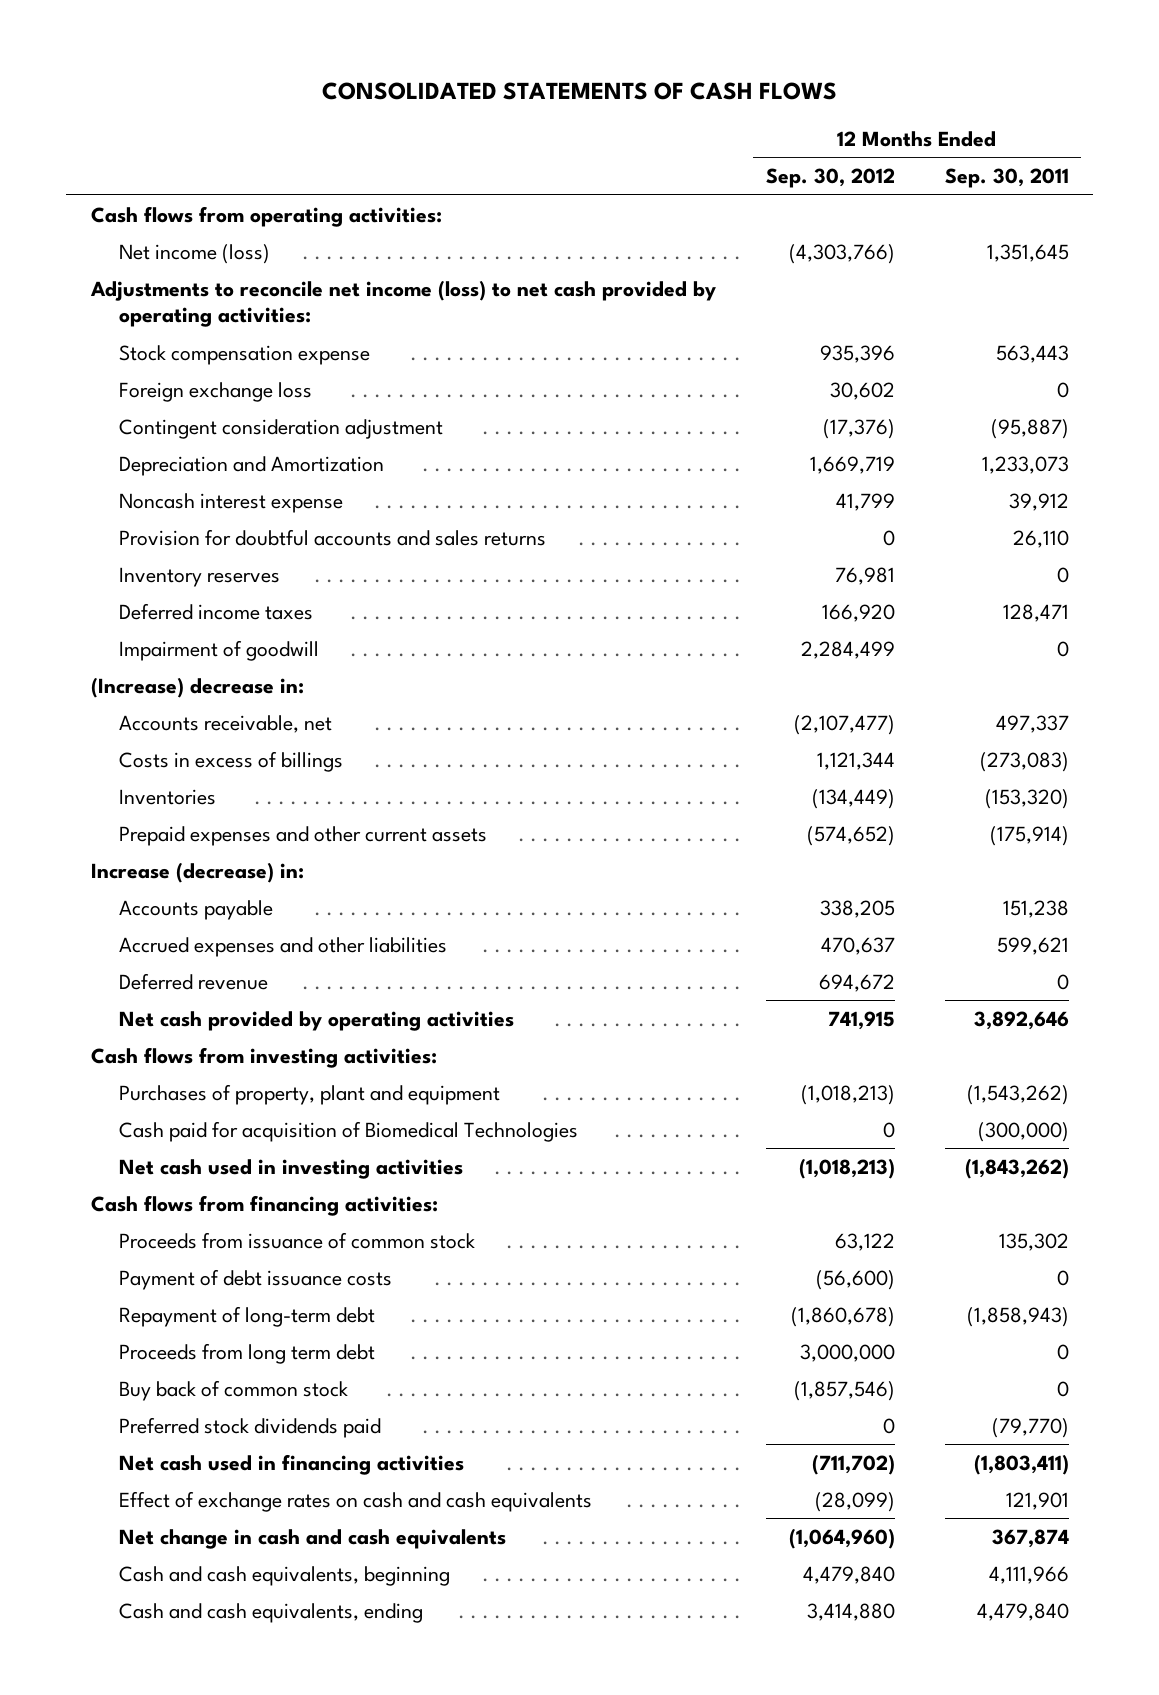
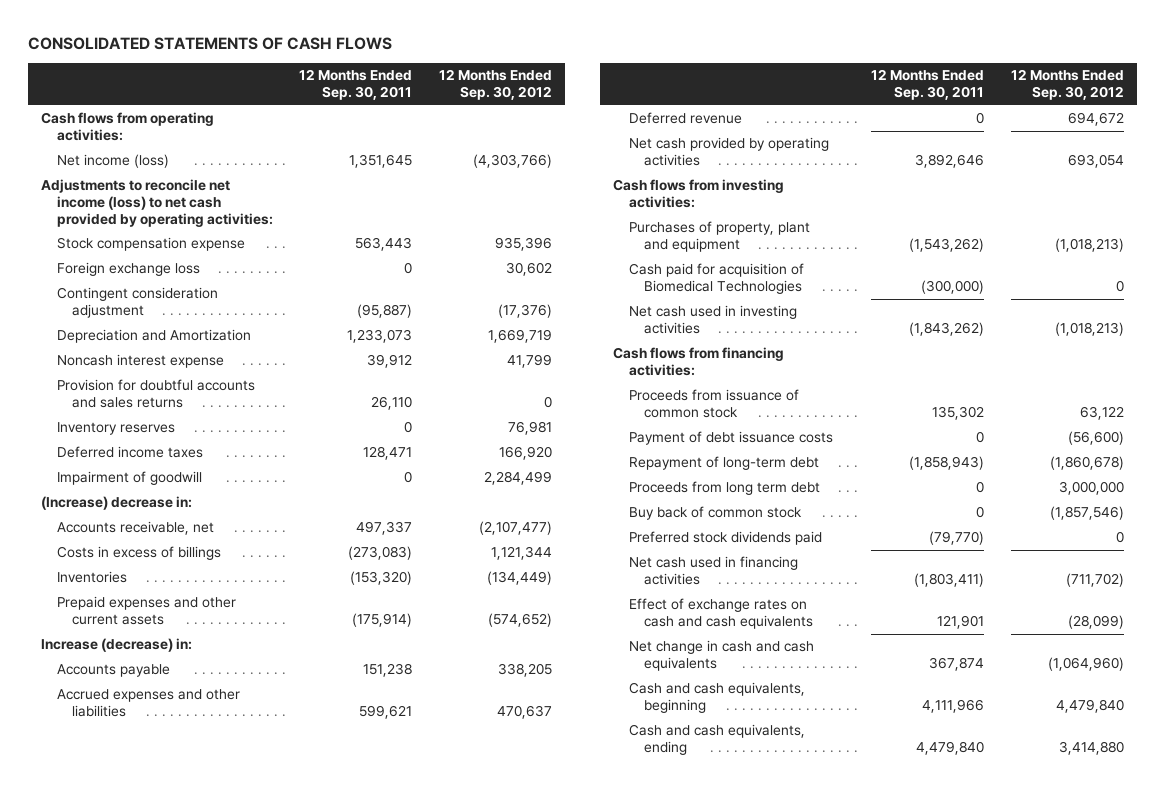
- | 12 Months Ended Sep. 30, 2012 | 12 Months Ended Sep. 30, 2011
+ | 12 Months Ended Sep. 30, 2011 | 12 Months Ended Sep. 30, 2012
- Net cash provided by operating activities | 741,915 | 3,892,646
+ Net cash provided by operating activities | 3,892,646 | 693,054

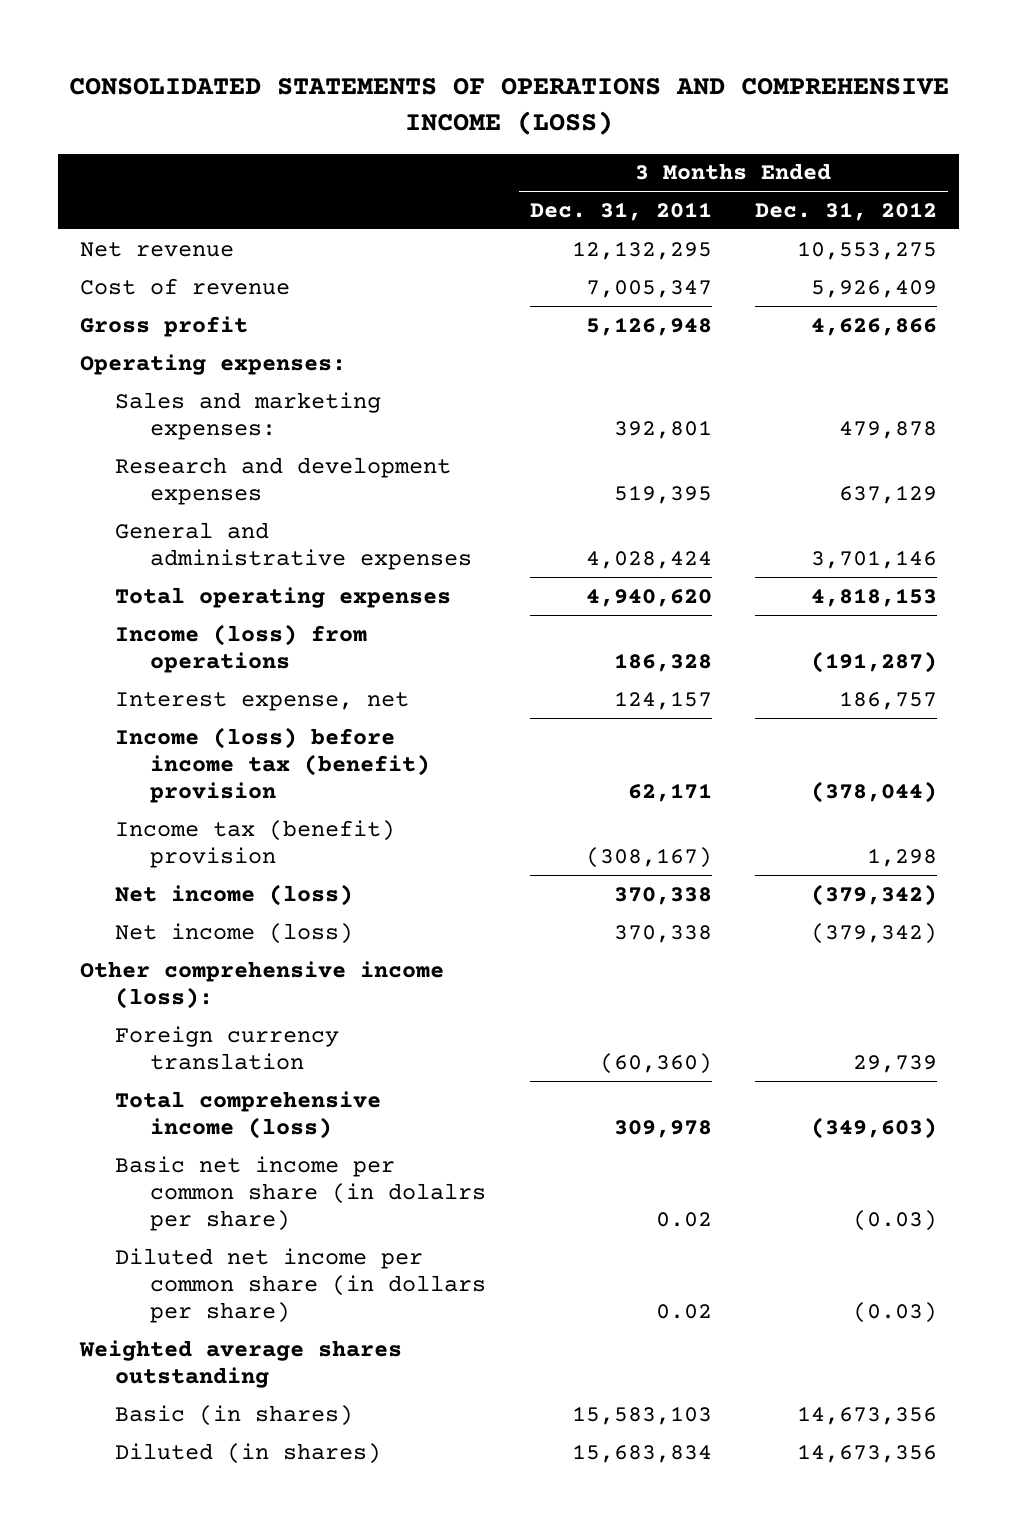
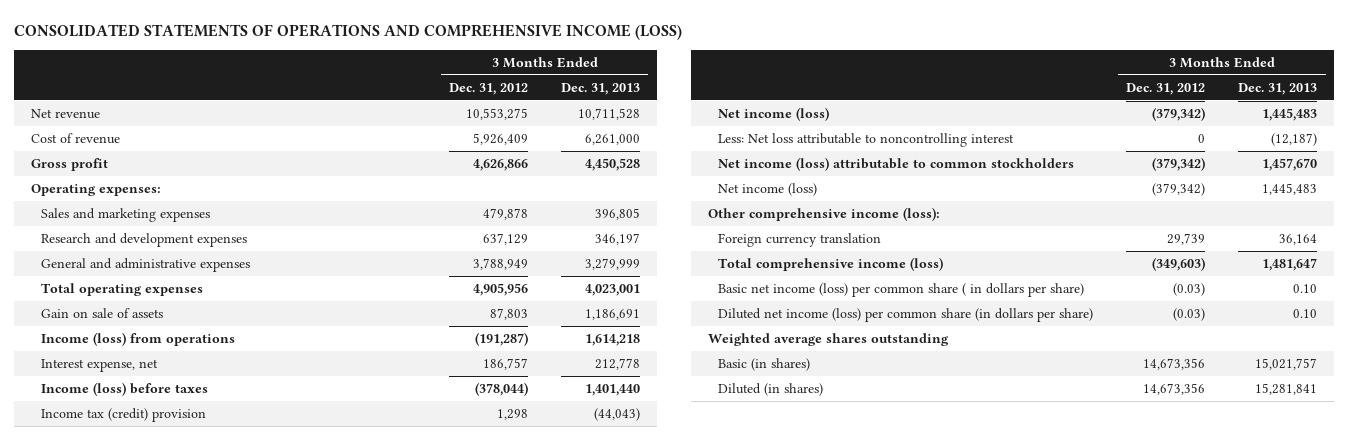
- | 3 Months Ended Dec. 31, 2011 | 3 Months Ended Dec. 31, 2012
+ | 3 Months Ended Dec. 31, 2012 | 3 Months Ended Dec. 31, 2013
- Sales and marketing expenses: | 392,801 | 479,878
+ Sales and marketing expenses | 479,878 | 396,805
- General and administrative expenses | 4,028,424 | 3,701,146
- Total operating expenses | 4,940,620 | 4,818,153
+ General and administrative expenses | 3,788,949 | 3,279,999
+ Total operating expenses | 4,905,956 | 4,023,001
+ Gain on sale of assets | 87,803 | 1,186,691
- Income (loss) before income tax (benefit) provision | 62,171 | (378,044)
- Income tax (benefit) provision | (308,167) | 1,298
+ Income (loss) before taxes | (378,044) | 1,401,440
+ Income tax (credit) provision | 1,298 | (44,043)
+ Less: Net loss attributable to noncontrolling interest | 0 | (12,187)
+ Net income (loss) attributable to common stockholders | (379,342) | 1,457,670
- Basic net income per common share (in dolalrs per share) | 0.02 | (0.03)
- Diluted net income per common share (in dollars per share) | 0.02 | (0.03)
+ Basic net income (loss) per common share ( in dollars per share) | (0.03) | 0.10
+ Diluted net income (loss) per common share (in dollars per share) | (0.03) | 0.10

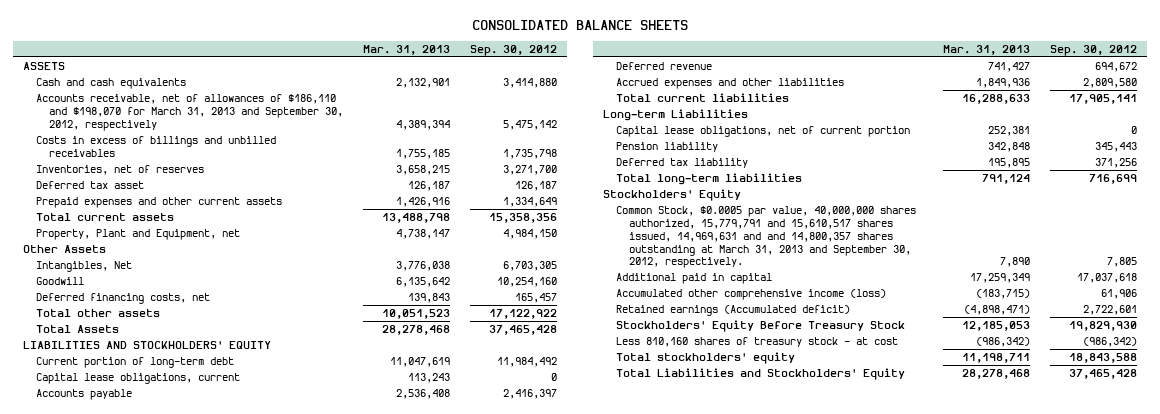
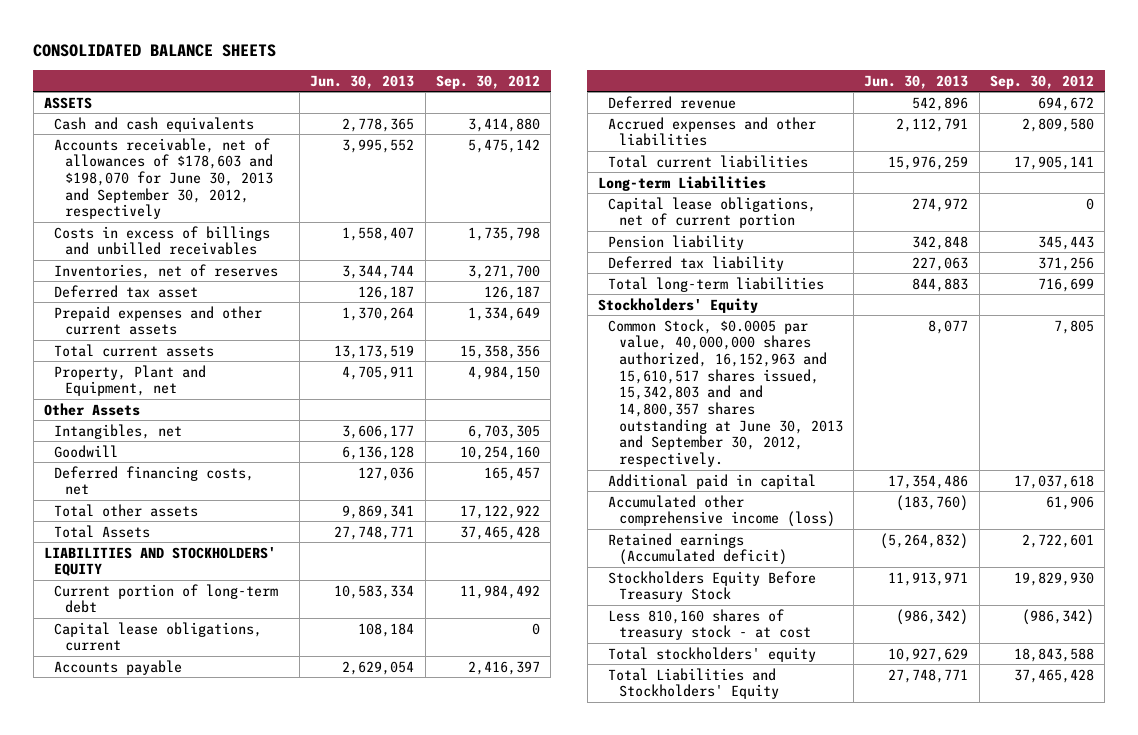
- | Mar. 31, 2013 | Sep. 30, 2012
+ | Jun. 30, 2013 | Sep. 30, 2012
- Accounts receivable, net of allowances of $186,110 and $198,070 for March 31, 2013 and September 30, 2012, respectively | 4,389,394 | 5,475,142
+ Accounts receivable, net of allowances of $178,603 and $198,070 for June 30, 2013 and September 30, 2012, respectively | 3,995,552 | 5,475,142
- Intangibles, Net | 3,776,038 | 6,703,305
+ Intangibles, net | 3,606,177 | 6,703,305
- Common Stock, $0.0005 par value, 40,000,000 shares authorized, 15,779,791 and 15,610,517 shares issued, 14,969,631 and and 14,800,357 shares outstanding at March 31, 2013 and September 30, 2012, respectively. | 7,890 | 7,805
+ Common Stock, $0.0005 par value, 40,000,000 shares authorized, 16,152,963 and 15,610,517 shares issued, 15,342,803 and and 14,800,357 shares outstanding at June 30, 2013 and September 30, 2012, respectively. | 8,077 | 7,805
- Stockholders' Equity Before Treasury Stock | 12,185,053 | 19,829,930
+ Stockholders Equity Before Treasury Stock | 11,913,971 | 19,829,930

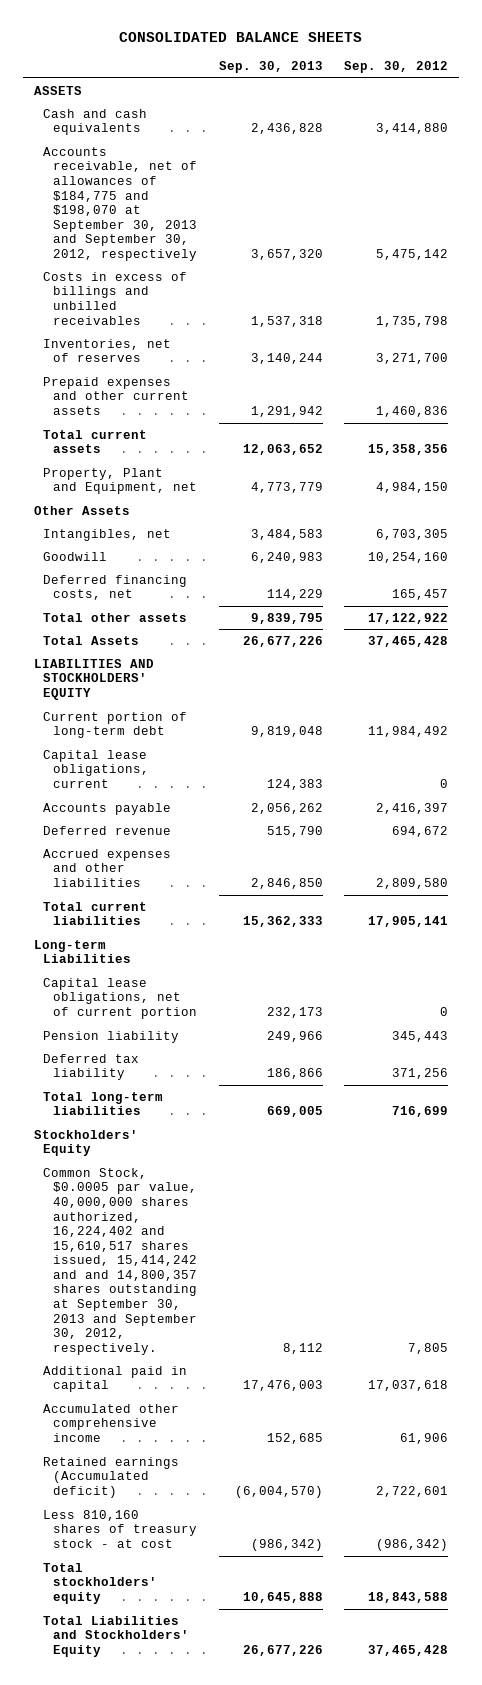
- | Jun. 30, 2013 | Sep. 30, 2012
+ | Sep. 30, 2013 | Sep. 30, 2012
- Accounts receivable, net of allowances of $178,603 and $198,070 for June 30, 2013 and September 30, 2012, respectively | 3,995,552 | 5,475,142
+ Accounts receivable, net of allowances of $184,775 and $198,070 at September 30, 2013 and September 30, 2012, respectively | 3,657,320 | 5,475,142
- Deferred tax asset | 126,187 | 126,187
- Prepaid expenses and other current assets | 1,370,264 | 1,334,649
+ Prepaid expenses and other current assets | 1,291,942 | 1,460,836
- Common Stock, $0.0005 par value, 40,000,000 shares authorized, 16,152,963 and 15,610,517 shares issued, 15,342,803 and and 14,800,357 shares outstanding at June 30, 2013 and September 30, 2012, respectively. | 8,077 | 7,805
+ Common Stock, $0.0005 par value, 40,000,000 shares authorized, 16,224,402 and 15,610,517 shares issued, 15,414,242 and and 14,800,357 shares outstanding at September 30, 2013 and September 30, 2012, respectively. | 8,112 | 7,805
- Accumulated other comprehensive income (loss) | (183,760) | 61,906
+ Accumulated other comprehensive income | 152,685 | 61,906
- Stockholders Equity Before Treasury Stock | 11,913,971 | 19,829,930

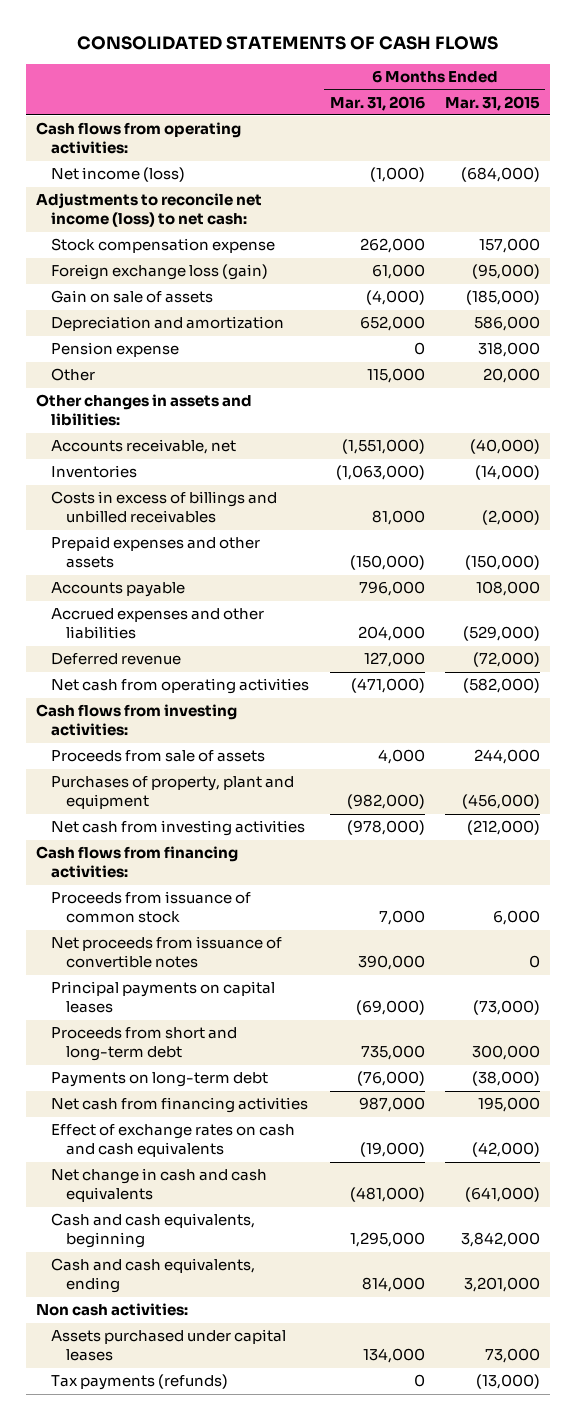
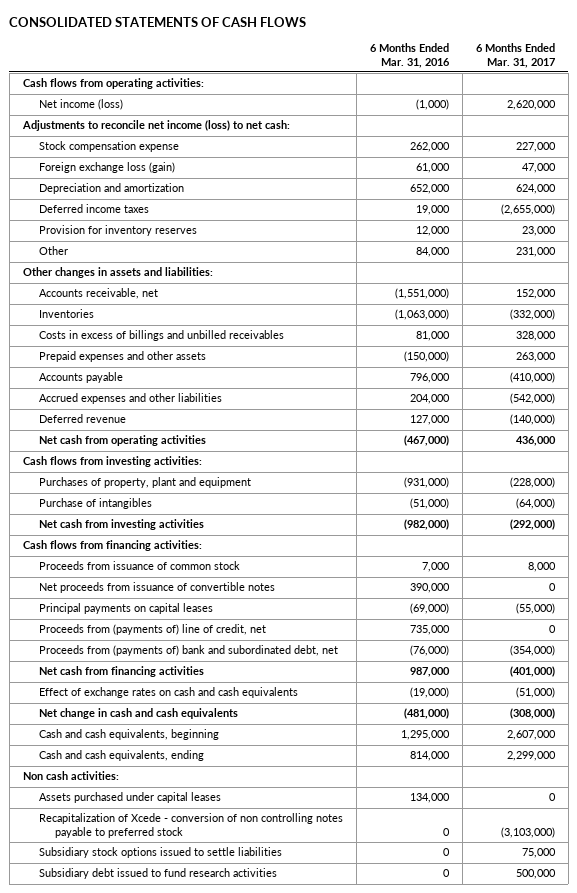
- | 6 Months Ended Mar. 31, 2016 | 6 Months Ended Mar. 31, 2015
+ | 6 Months Ended Mar. 31, 2016 | 6 Months Ended Mar. 31, 2017
- Gain on sale of assets | (4,000) | (185,000)
- Pension expense | 0 | 318,000
- Other | 115,000 | 20,000
- Other changes in assets and libilities:
+ Deferred income taxes | 19,000 | (2,655,000)
+ Provision for inventory reserves | 12,000 | 23,000
+ Other | 84,000 | 231,000
+ Other changes in assets and liabilities:
- Net cash from operating activities | (471,000) | (582,000)
+ Net cash from operating activities | (467,000) | 436,000
- Proceeds from sale of assets | 4,000 | 244,000
- Purchases of property, plant and equipment | (982,000) | (456,000)
- Net cash from investing activities | (978,000) | (212,000)
+ Purchases of property, plant and equipment | (931,000) | (228,000)
+ Purchase of intangibles | (51,000) | (64,000)
+ Net cash from investing activities | (982,000) | (292,000)
- Proceeds from short and long-term debt | 735,000 | 300,000
- Payments on long-term debt | (76,000) | (38,000)
+ Proceeds from (payments of) line of credit, net | 735,000 | 0
+ Proceeds from (payments of) bank and subordinated debt, net | (76,000) | (354,000)
- Tax payments (refunds) | 0 | (13,000)
+ Recapitalization of Xcede - conversion of non controlling notes payable to preferred stock | 0 | (3,103,000)
+ Subsidiary stock options issued to settle liabilities | 0 | 75,000
+ Subsidiary debt issued to fund research activities | 0 | 500,000

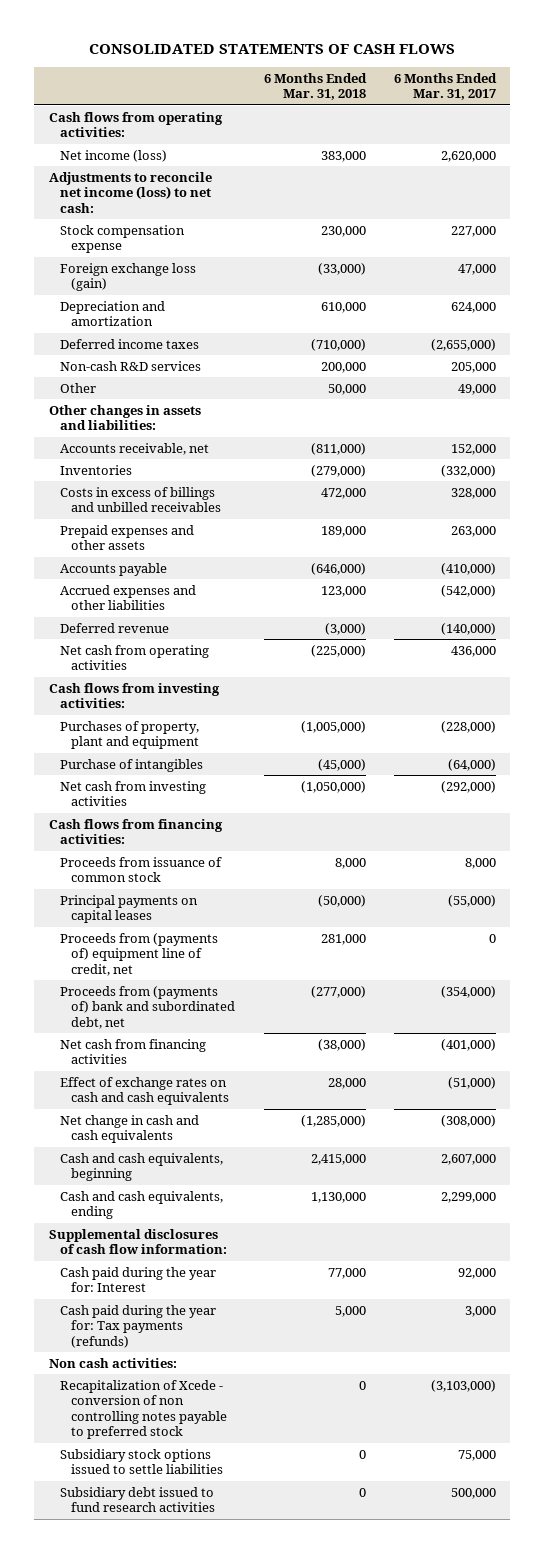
- | 6 Months Ended Mar. 31, 2016 | 6 Months Ended Mar. 31, 2017
+ | 6 Months Ended Mar. 31, 2018 | 6 Months Ended Mar. 31, 2017
- Provision for inventory reserves | 12,000 | 23,000
- Other | 84,000 | 231,000
+ Non-cash R&D services | 200,000 | 205,000
+ Other | 50,000 | 49,000
- Net proceeds from issuance of convertible notes | 390,000 | 0
- Proceeds from (payments of) line of credit, net | 735,000 | 0
+ Proceeds from (payments of) equipment line of credit, net | 281,000 | 0
+ Supplemental disclosures of cash flow information:
+ Cash paid during the year for: Interest | 77,000 | 92,000
+ Cash paid during the year for: Tax payments (refunds) | 5,000 | 3,000
- Assets purchased under capital leases | 134,000 | 0

